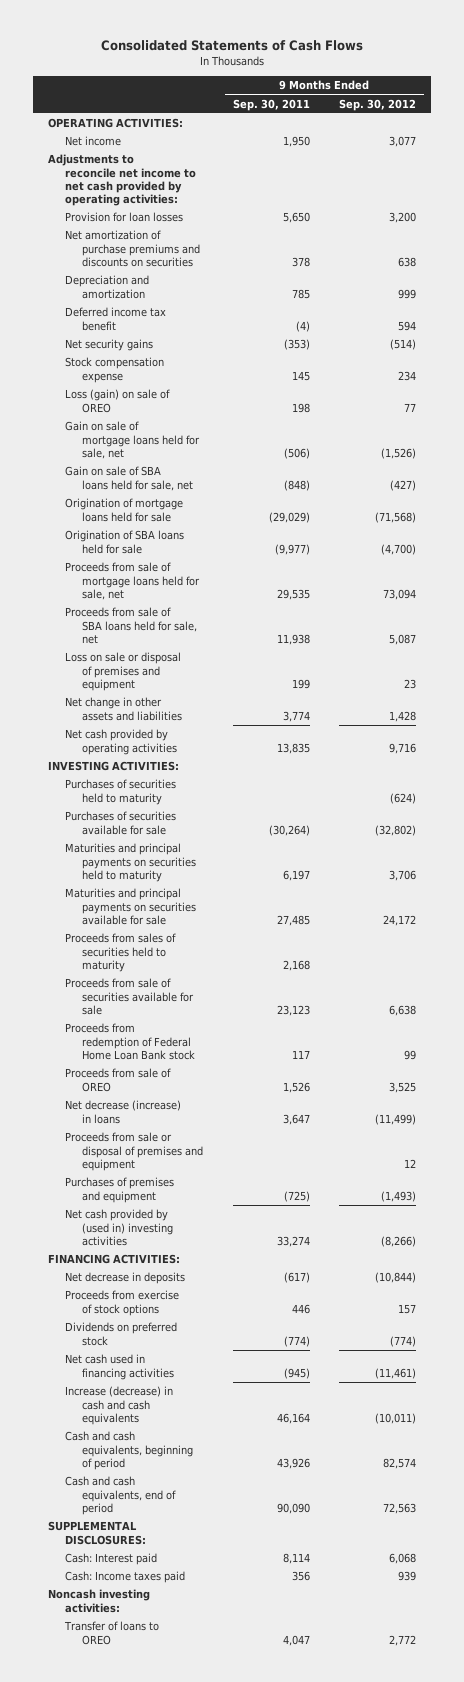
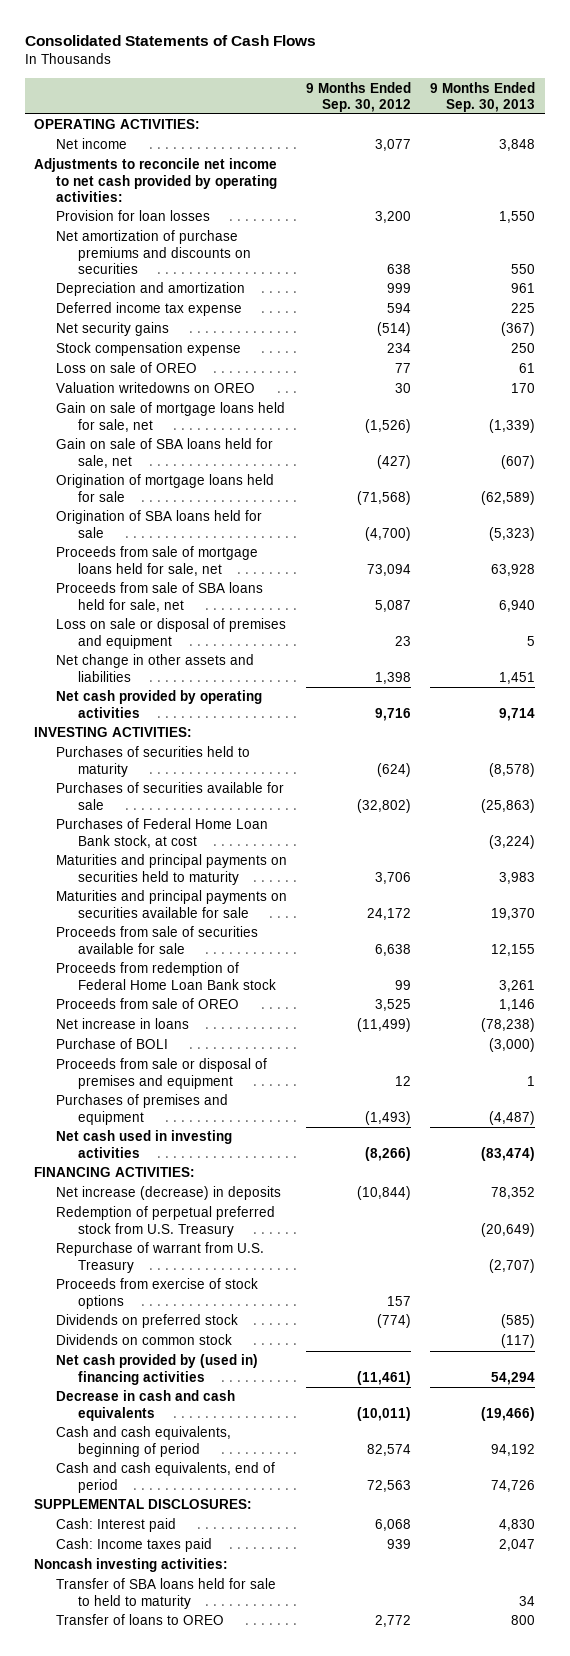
- | 9 Months Ended Sep. 30, 2011 | 9 Months Ended Sep. 30, 2012
+ | 9 Months Ended Sep. 30, 2012 | 9 Months Ended Sep. 30, 2013
- Deferred income tax benefit | (4) | 594
+ Deferred income tax expense | 594 | 225
- Loss (gain) on sale of OREO | 198 | 77
+ Loss on sale of OREO | 77 | 61
+ Valuation writedowns on OREO | 30 | 170
- Net change in other assets and liabilities | 3,774 | 1,428
+ Net change in other assets and liabilities | 1,398 | 1,451
+ Purchases of Federal Home Loan Bank stock, at cost | | (3,224)
- Proceeds from sales of securities held to maturity | 2,168 |
- Net decrease (increase) in loans | 3,647 | (11,499)
+ Net increase in loans | (11,499) | (78,238)
+ Purchase of BOLI | | (3,000)
- Net cash provided by (used in) investing activities | 33,274 | (8,266)
+ Net cash used in investing activities | (8,266) | (83,474)
- Net decrease in deposits | (617) | (10,844)
+ Net increase (decrease) in deposits | (10,844) | 78,352
+ Redemption of perpetual preferred stock from U.S. Treasury | | (20,649)
+ Repurchase of warrant from U.S. Treasury | | (2,707)
- Net cash used in financing activities | (945) | (11,461)
- Increase (decrease) in cash and cash equivalents | 46,164 | (10,011)
+ Dividends on common stock | | (117)
+ Net cash provided by (used in) financing activities | (11,461) | 54,294
+ Decrease in cash and cash equivalents | (10,011) | (19,466)
+ Transfer of SBA loans held for sale to held to maturity | | 34

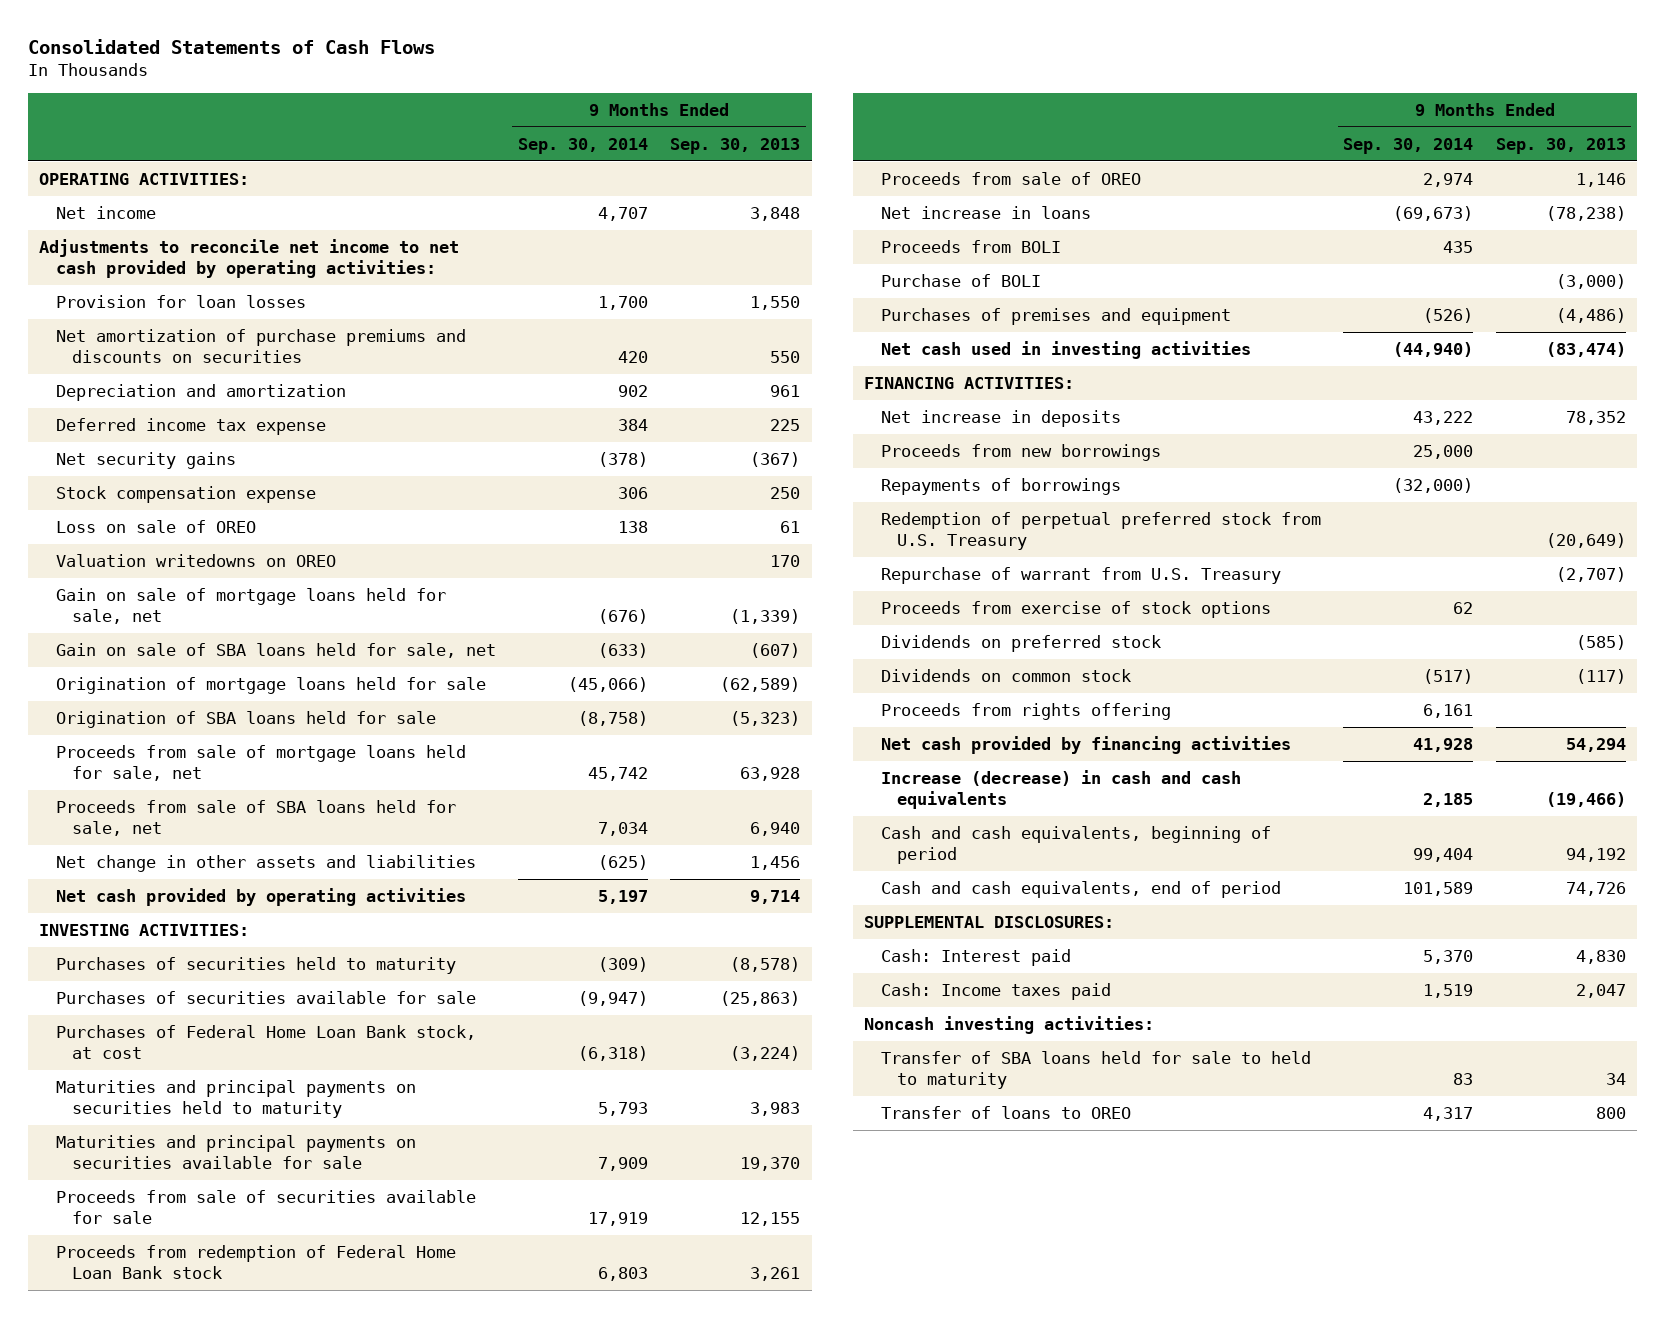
- | 9 Months Ended Sep. 30, 2012 | 9 Months Ended Sep. 30, 2013
+ | 9 Months Ended Sep. 30, 2014 | 9 Months Ended Sep. 30, 2013
- Loss on sale or disposal of premises and equipment | 23 | 5
- Net change in other assets and liabilities | 1,398 | 1,451
+ Net change in other assets and liabilities | (625) | 1,456
+ Proceeds from BOLI | 435 |
- Proceeds from sale or disposal of premises and equipment | 12 | 1
- Purchases of premises and equipment | (1,493) | (4,487)
+ Purchases of premises and equipment | (526) | (4,486)
- Net increase (decrease) in deposits | (10,844) | 78,352
+ Net increase in deposits | 43,222 | 78,352
+ Proceeds from new borrowings | 25,000 |
+ Repayments of borrowings | (32,000) |
- Net cash provided by (used in) financing activities | (11,461) | 54,294
- Decrease in cash and cash equivalents | (10,011) | (19,466)
+ Proceeds from rights offering | 6,161 |
+ Net cash provided by financing activities | 41,928 | 54,294
+ Increase (decrease) in cash and cash equivalents | 2,185 | (19,466)

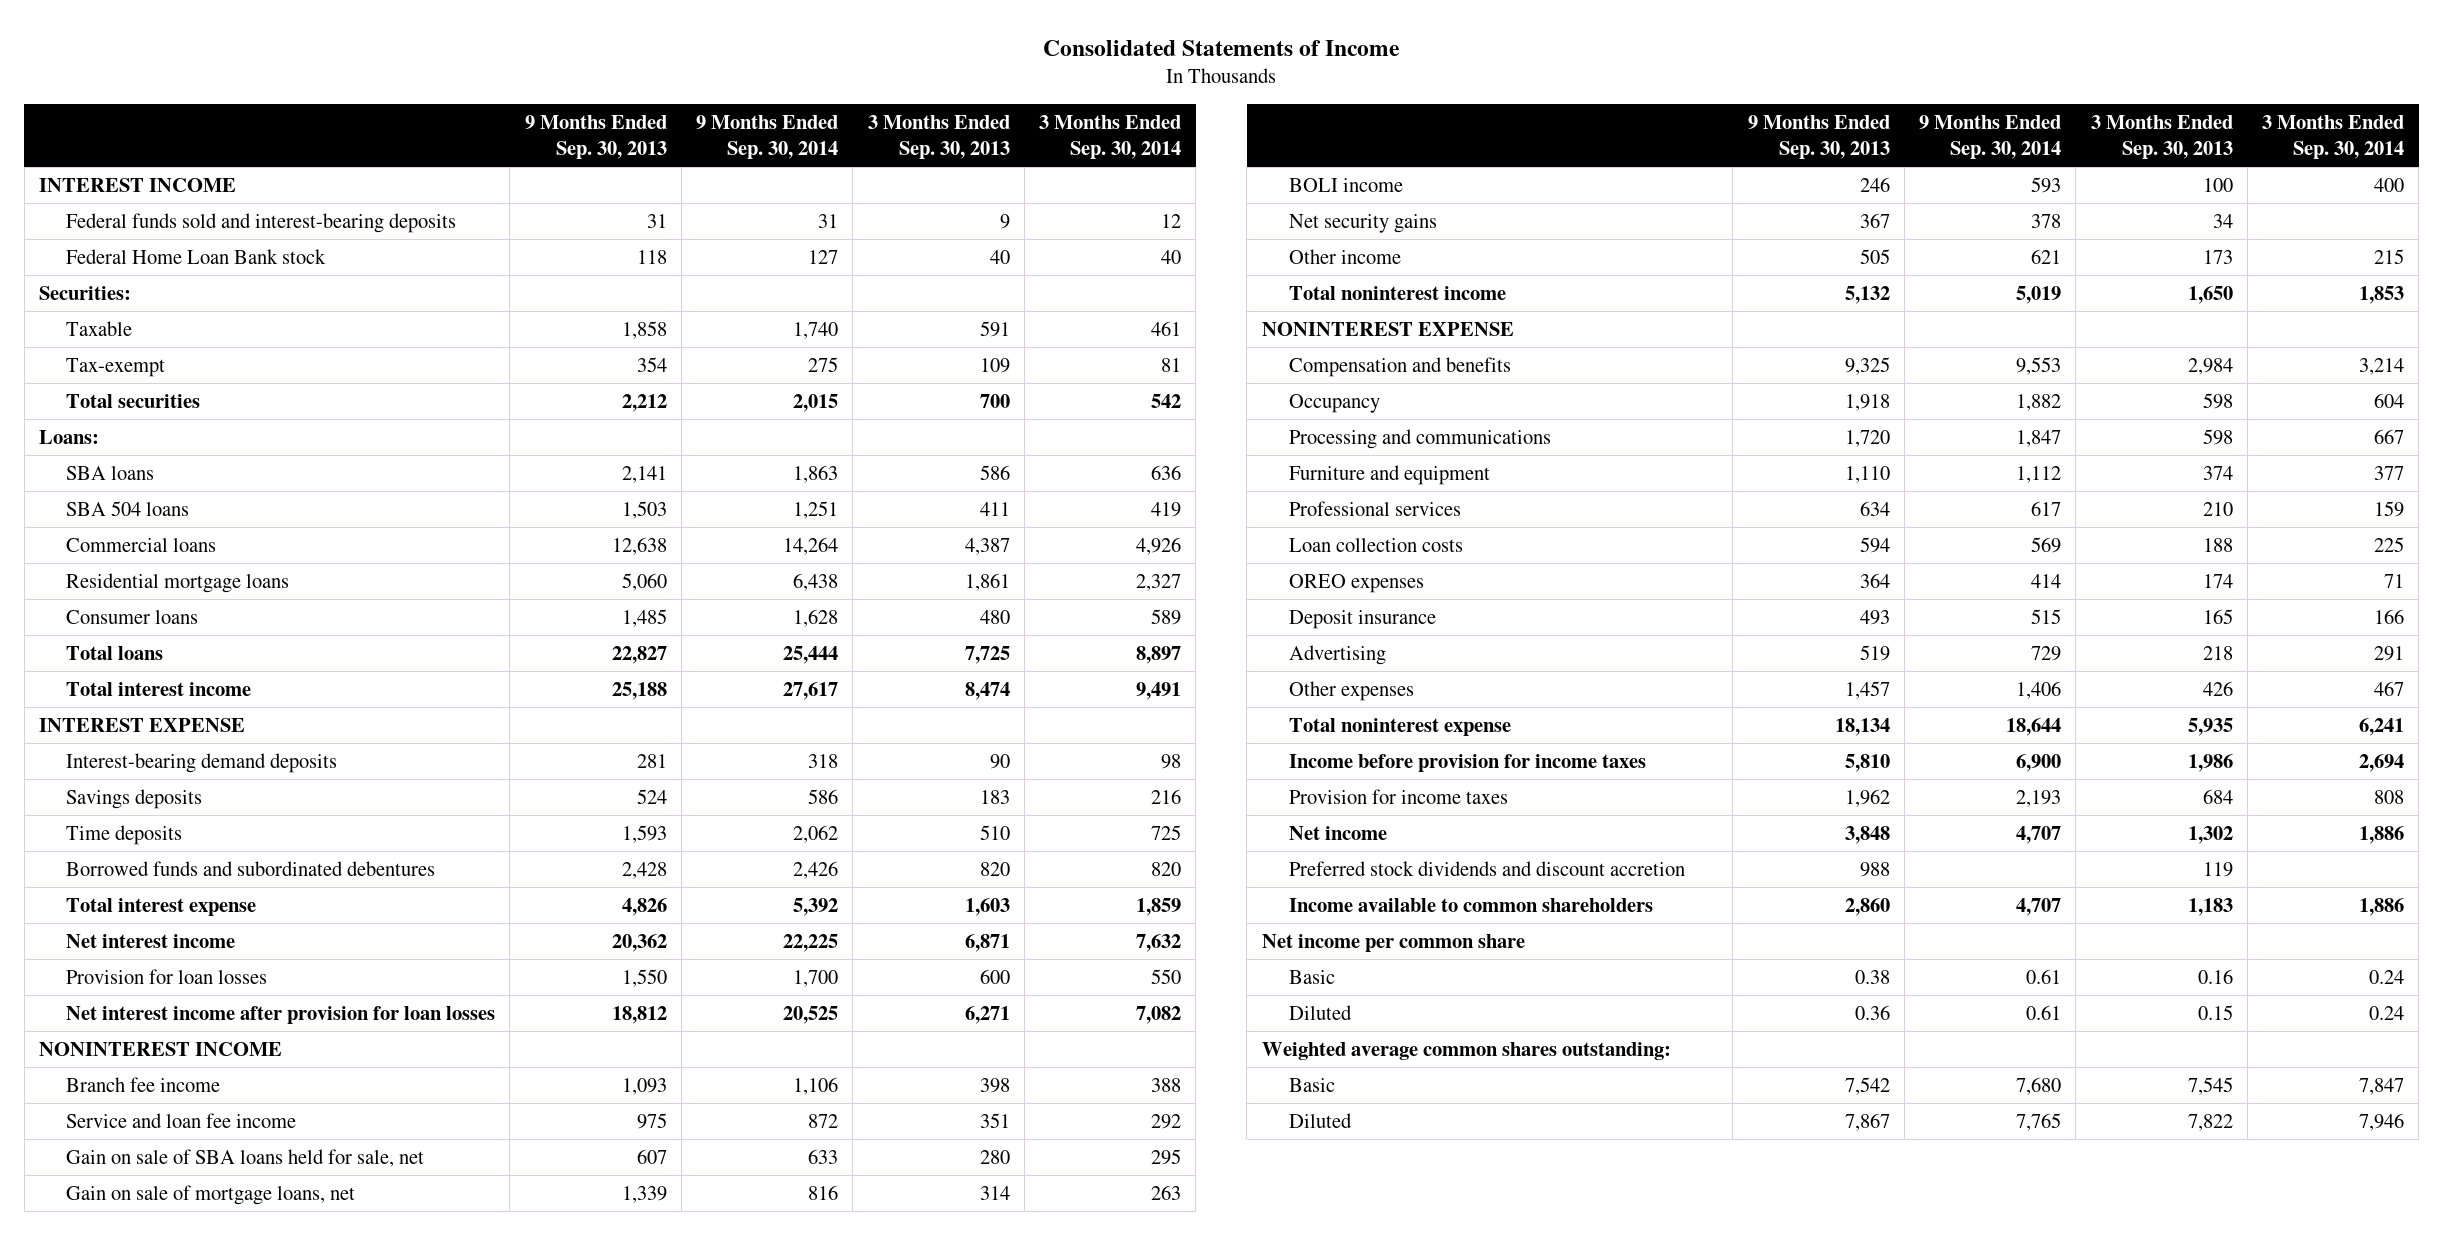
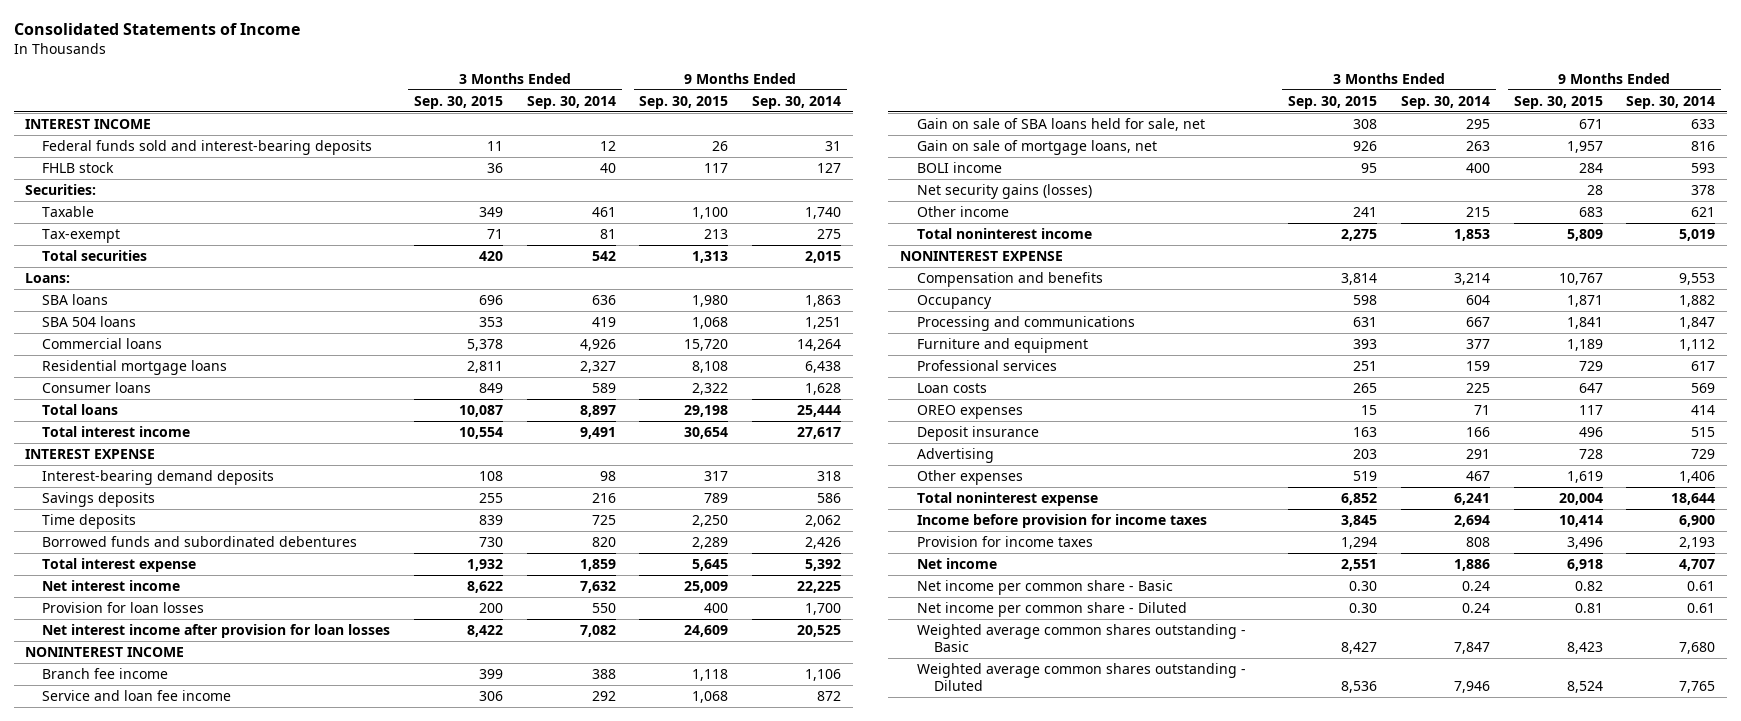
- | 9 Months Ended Sep. 30, 2013 | 9 Months Ended Sep. 30, 2014 | 3 Months Ended Sep. 30, 2013 | 3 Months Ended Sep. 30, 2014
+ | 3 Months Ended Sep. 30, 2015 | 3 Months Ended Sep. 30, 2014 | 9 Months Ended Sep. 30, 2015 | 9 Months Ended Sep. 30, 2014
- Federal Home Loan Bank stock | 118 | 127 | 40 | 40
+ FHLB stock | 36 | 40 | 117 | 127
- Net security gains | 367 | 378 | 34 |
+ Net security gains (losses) | | | 28 | 378
- Loan collection costs | 594 | 569 | 188 | 225
+ Loan costs | 265 | 225 | 647 | 569
- Preferred stock dividends and discount accretion | 988 | | 119 |
- Income available to common shareholders | 2,860 | 4,707 | 1,183 | 1,886
- Net income per common share
- Basic | 0.38 | 0.61 | 0.16 | 0.24
- Diluted | 0.36 | 0.61 | 0.15 | 0.24
- Weighted average common shares outstanding:
- Basic | 7,542 | 7,680 | 7,545 | 7,847
- Diluted | 7,867 | 7,765 | 7,822 | 7,946
+ Net income per common share - Basic | 0.30 | 0.24 | 0.82 | 0.61
+ Net income per common share - Diluted | 0.30 | 0.24 | 0.81 | 0.61
+ Weighted average common shares outstanding - Basic | 8,427 | 7,847 | 8,423 | 7,680
+ Weighted average common shares outstanding - Diluted | 8,536 | 7,946 | 8,524 | 7,765

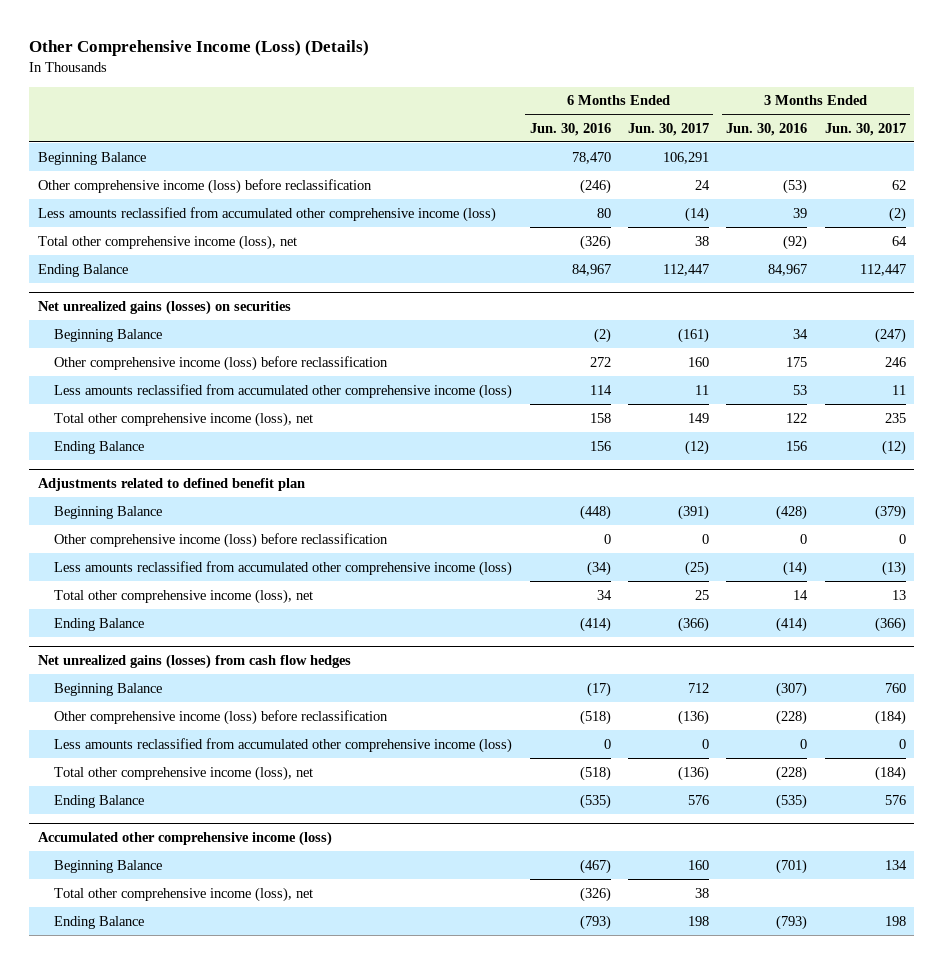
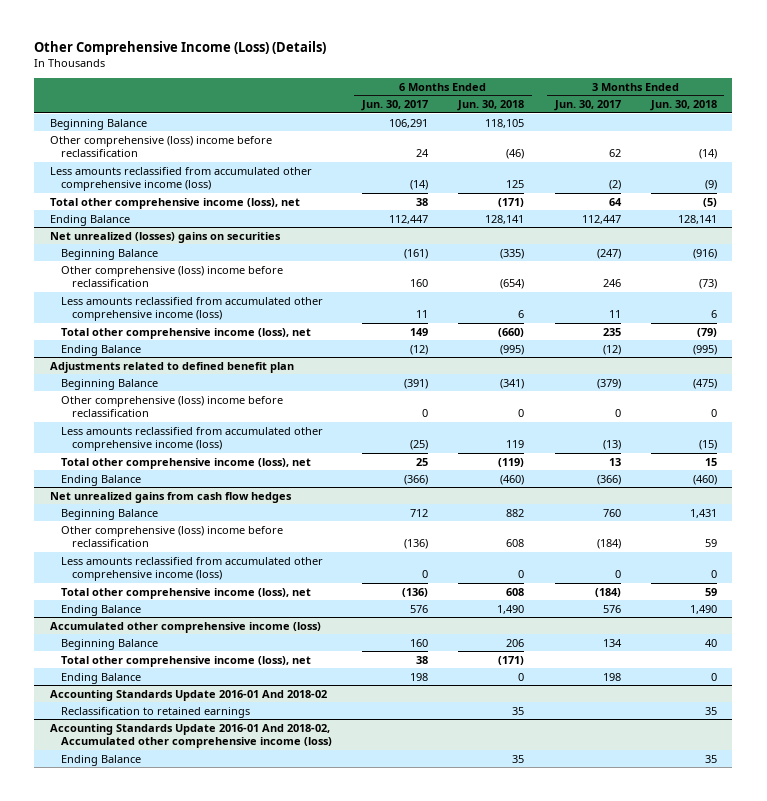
- | 6 Months Ended Jun. 30, 2016 | 6 Months Ended Jun. 30, 2017 | 3 Months Ended Jun. 30, 2016 | 3 Months Ended Jun. 30, 2017
+ | 6 Months Ended Jun. 30, 2017 | 6 Months Ended Jun. 30, 2018 | 3 Months Ended Jun. 30, 2017 | 3 Months Ended Jun. 30, 2018
- Other comprehensive income (loss) before reclassification | (246) | 24 | (53) | 62
+ Other comprehensive (loss) income before reclassification | 24 | (46) | 62 | (14)
- Net unrealized gains (losses) on securities
+ Net unrealized (losses) gains on securities
- Other comprehensive income (loss) before reclassification | 272 | 160 | 175 | 246
+ Other comprehensive (loss) income before reclassification | 160 | (654) | 246 | (73)
@ Adjustments related to defined benefit plan
- Other comprehensive income (loss) before reclassification | 0 | 0 | 0 | 0
+ Other comprehensive (loss) income before reclassification | 0 | 0 | 0 | 0
- Net unrealized gains (losses) from cash flow hedges
+ Net unrealized gains from cash flow hedges
- Other comprehensive income (loss) before reclassification | (518) | (136) | (228) | (184)
+ Other comprehensive (loss) income before reclassification | (136) | 608 | (184) | 59
+ Accounting Standards Update 2016-01 And 2018-02
+ Reclassification to retained earnings | | 35 | | 35
+ Accounting Standards Update 2016-01 And 2018-02, Accumulated other comprehensive income (loss)
+ Ending Balance | | 35 | | 35

